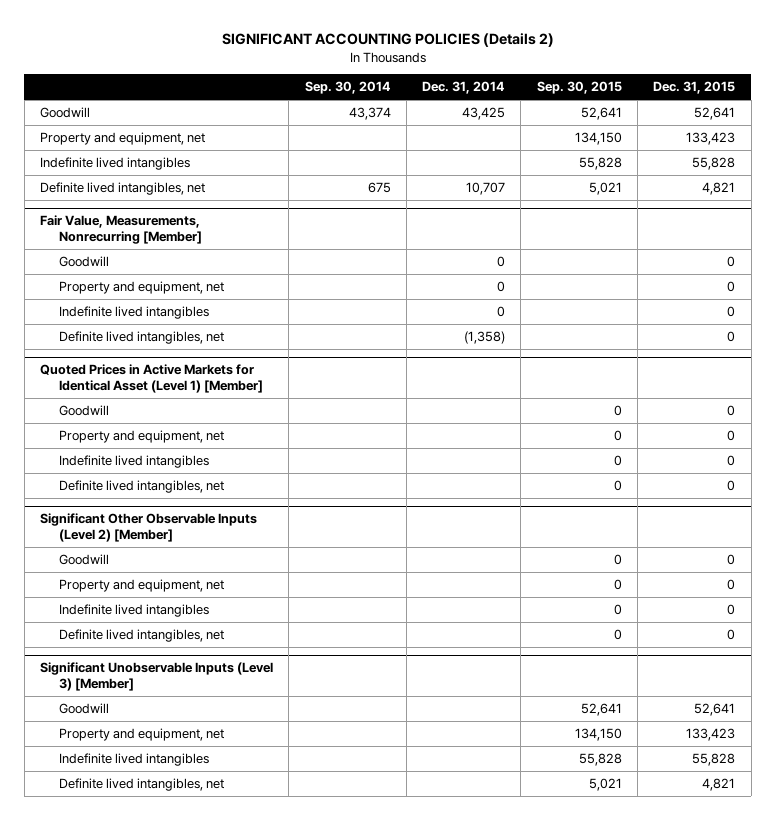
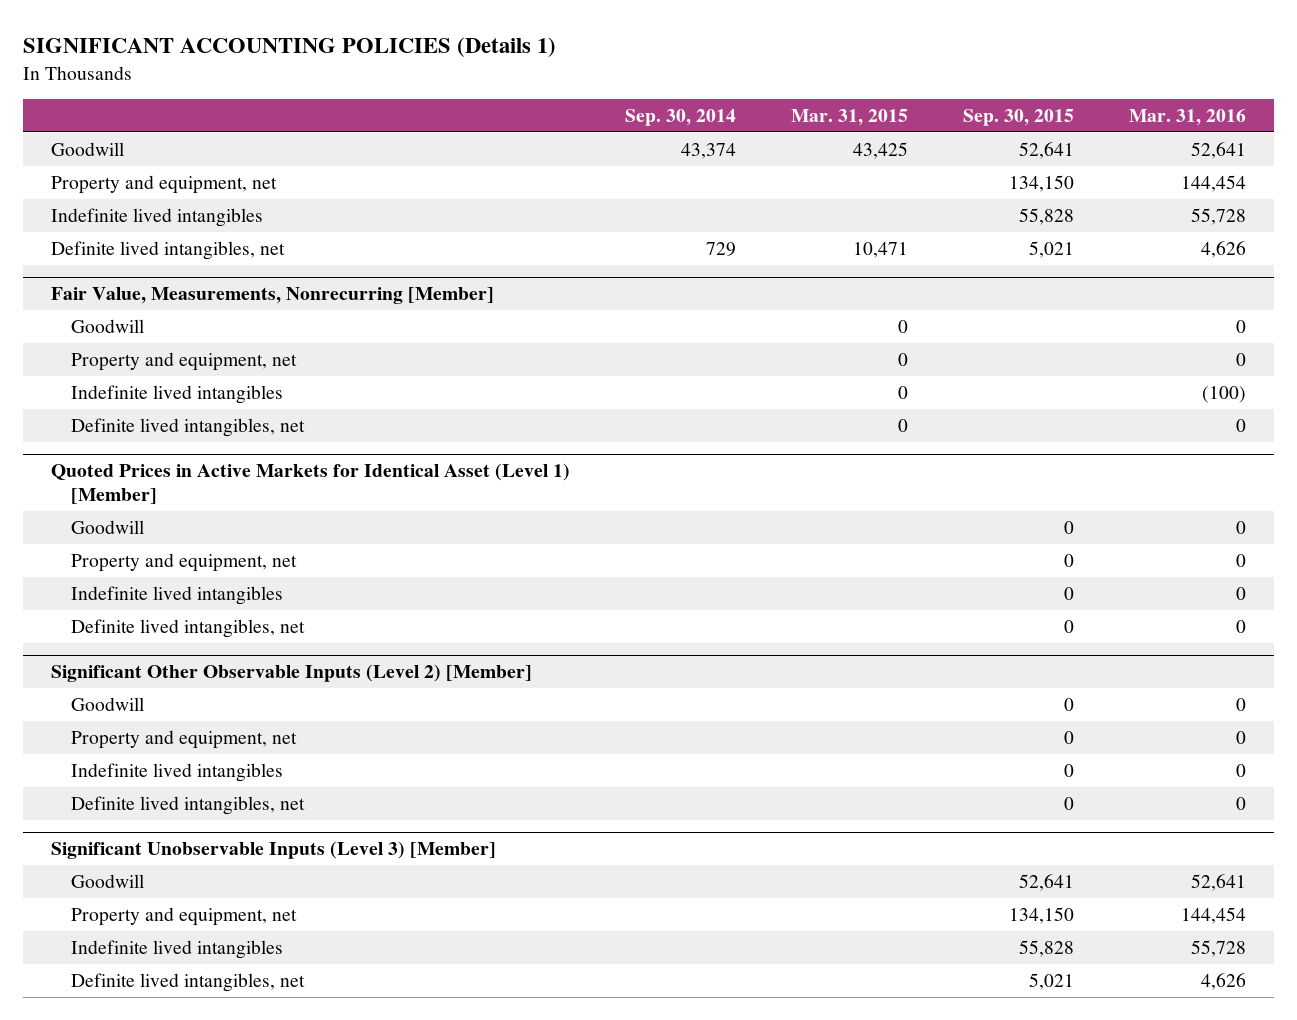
- SIGNIFICANT ACCOUNTING POLICIES (Details 2)
+ SIGNIFICANT ACCOUNTING POLICIES (Details 1)
- | Sep. 30, 2014 | Dec. 31, 2014 | Sep. 30, 2015 | Dec. 31, 2015
+ | Sep. 30, 2014 | Mar. 31, 2015 | Sep. 30, 2015 | Mar. 31, 2016
- Definite lived intangibles, net | 675 | 10,707 | 5,021 | 4,821
+ Definite lived intangibles, net | 729 | 10,471 | 5,021 | 4,626

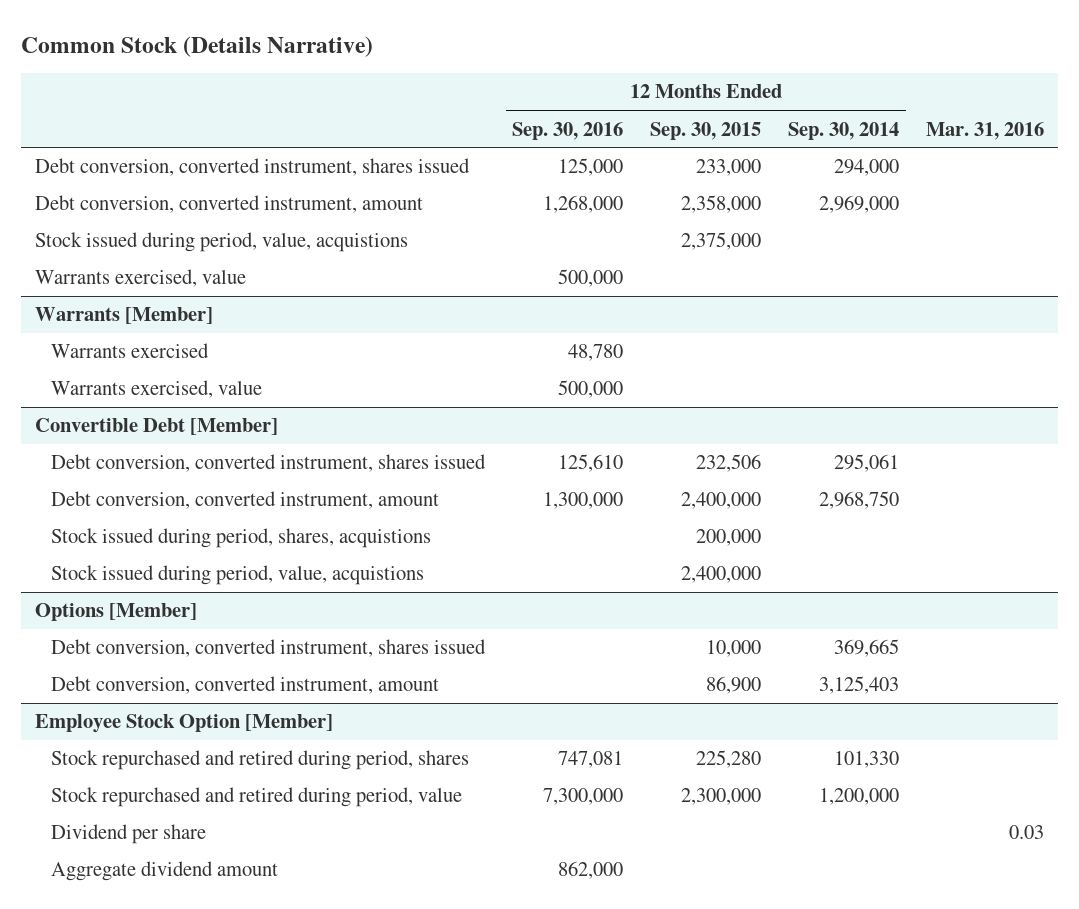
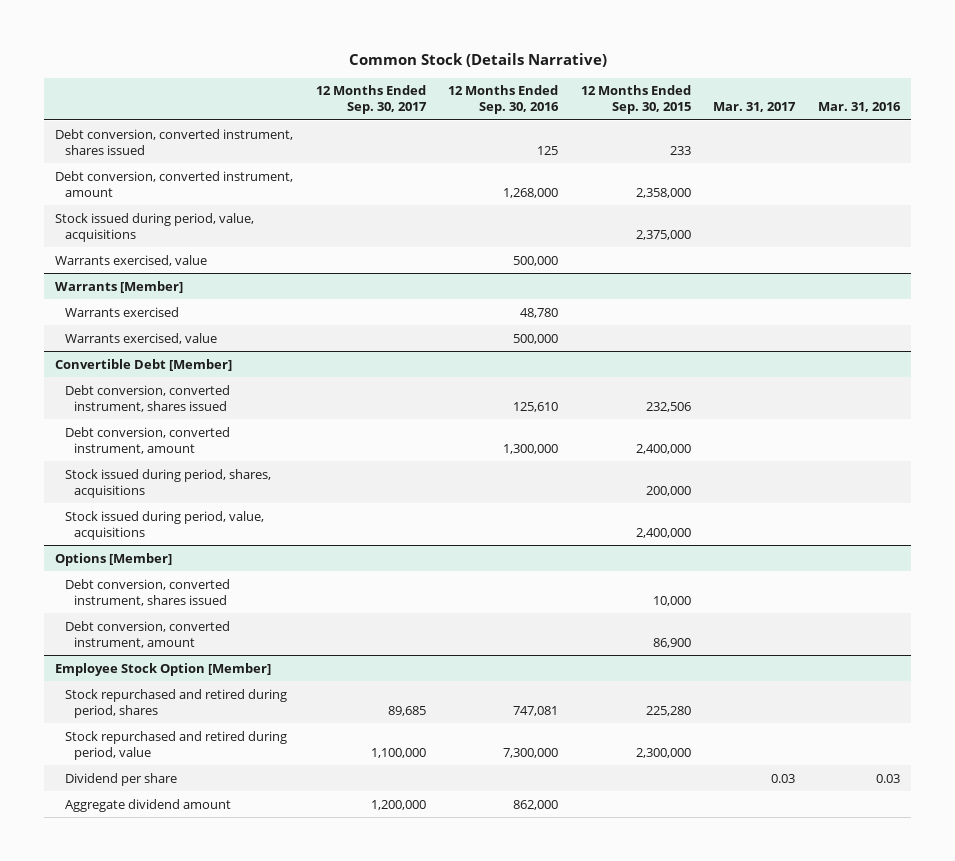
- | 12 Months Ended Sep. 30, 2016 | 12 Months Ended Sep. 30, 2015 | 12 Months Ended Sep. 30, 2014 | Mar. 31, 2016
+ | 12 Months Ended Sep. 30, 2017 | 12 Months Ended Sep. 30, 2016 | 12 Months Ended Sep. 30, 2015 | Mar. 31, 2017 | Mar. 31, 2016
- Debt conversion, converted instrument, shares issued | 125,000 | 233,000 | 294,000 |
+ Debt conversion, converted instrument, shares issued | | 125 | 233 | |
- Stock issued during period, value, acquistions | | 2,375,000 | |
+ Stock issued during period, value, acquisitions | | | 2,375,000 | |
@ Convertible Debt [Member]
- Stock issued during period, shares, acquistions | | 200,000 | |
- Stock issued during period, value, acquistions | | 2,400,000 | |
+ Stock issued during period, shares, acquisitions | | | 200,000 | |
+ Stock issued during period, value, acquisitions | | | 2,400,000 | |

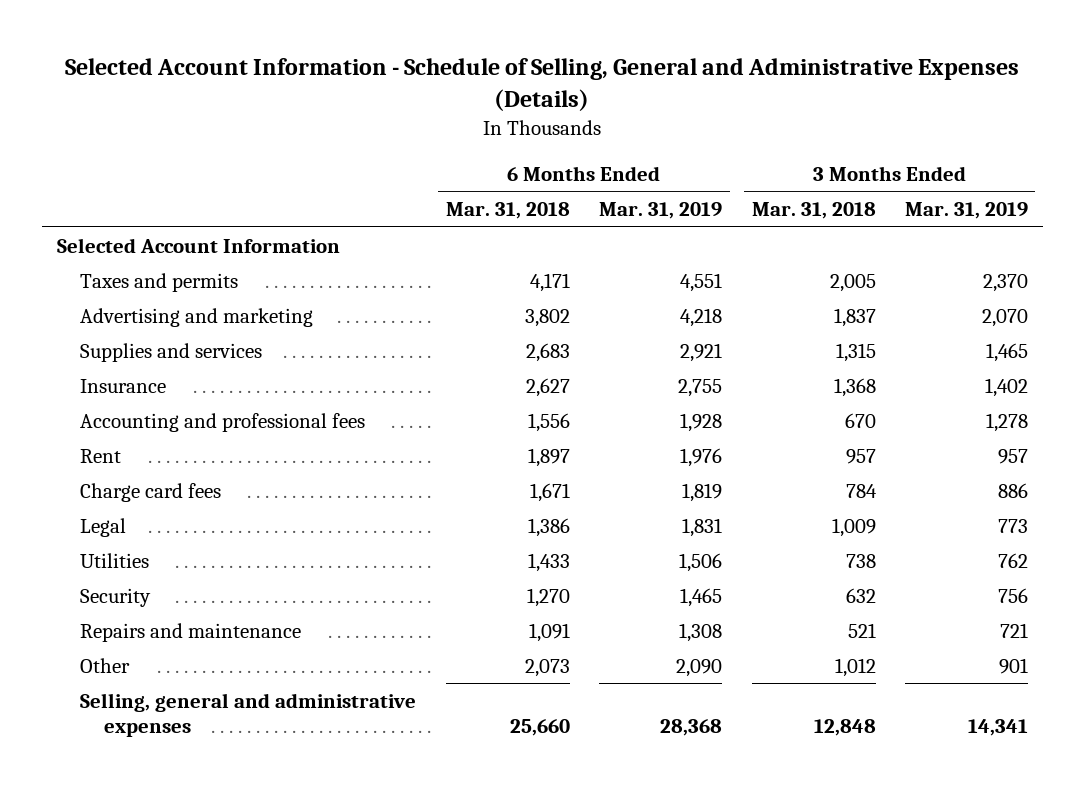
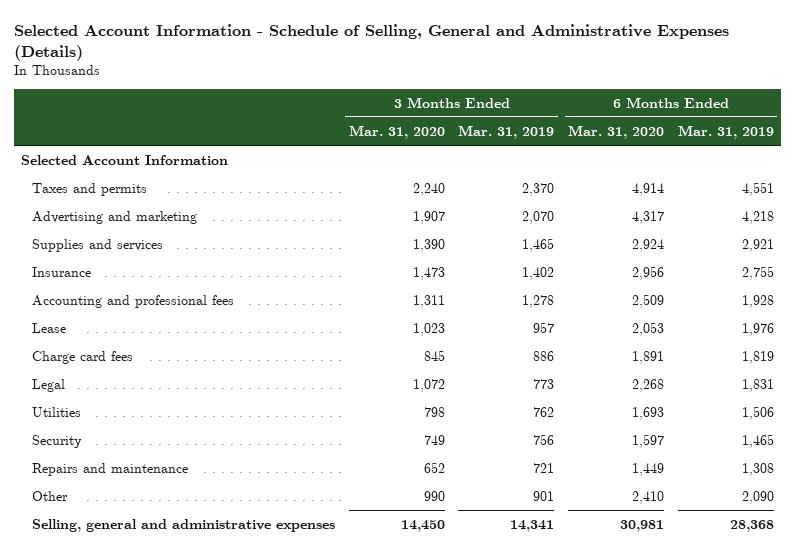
- | 6 Months Ended Mar. 31, 2018 | 6 Months Ended Mar. 31, 2019 | 3 Months Ended Mar. 31, 2018 | 3 Months Ended Mar. 31, 2019
+ | 3 Months Ended Mar. 31, 2020 | 3 Months Ended Mar. 31, 2019 | 6 Months Ended Mar. 31, 2020 | 6 Months Ended Mar. 31, 2019
- Rent | 1,897 | 1,976 | 957 | 957
+ Lease | 1,023 | 957 | 2,053 | 1,976

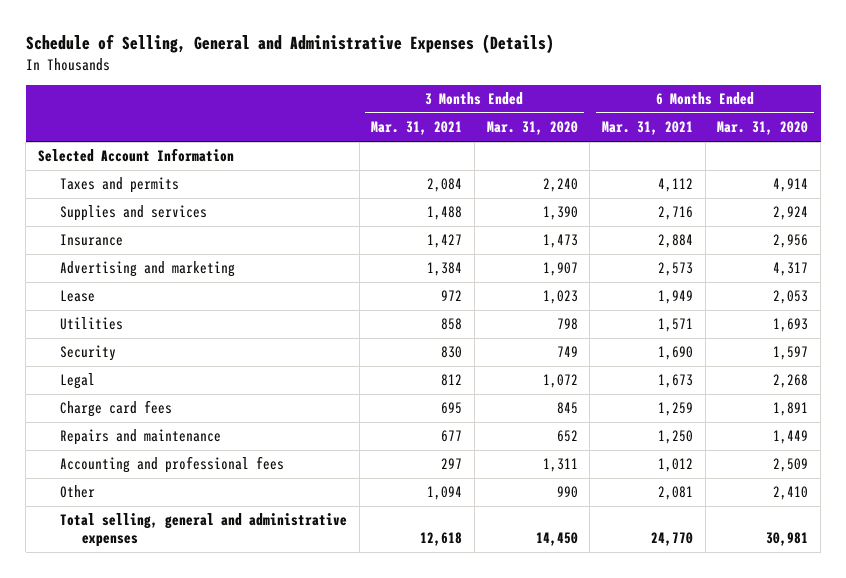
- Selected Account Information - Schedule of Selling, General and Administrative Expenses (Details)
+ Schedule of Selling, General and Administrative Expenses (Details)
- | 3 Months Ended Mar. 31, 2020 | 3 Months Ended Mar. 31, 2019 | 6 Months Ended Mar. 31, 2020 | 6 Months Ended Mar. 31, 2019
+ | 3 Months Ended Mar. 31, 2021 | 3 Months Ended Mar. 31, 2020 | 6 Months Ended Mar. 31, 2021 | 6 Months Ended Mar. 31, 2020
moved down: Advertising and marketing | 1,384 | 1,907 | 2,573 | 4,317
moved down: Legal | 812 | 1,072 | 1,673 | 2,268
moved down: Charge card fees | 695 | 845 | 1,259 | 1,891
moved down: Accounting and professional fees | 297 | 1,311 | 1,012 | 2,509
- Selling, general and administrative expenses | 14,450 | 14,341 | 30,981 | 28,368
+ Total selling, general and administrative expenses | 12,618 | 14,450 | 24,770 | 30,981

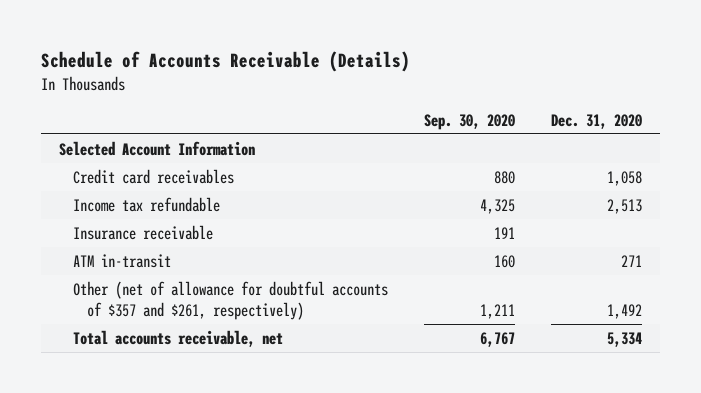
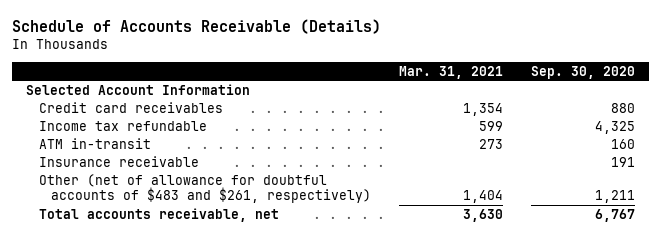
- | Sep. 30, 2020 | Dec. 31, 2020
+ | Mar. 31, 2021 | Sep. 30, 2020
- Other (net of allowance for doubtful accounts of $357 and $261, respectively) | 1,211 | 1,492
moved down: Insurance receivable | | 191
+ Other (net of allowance for doubtful accounts of $483 and $261, respectively) | 1,404 | 1,211

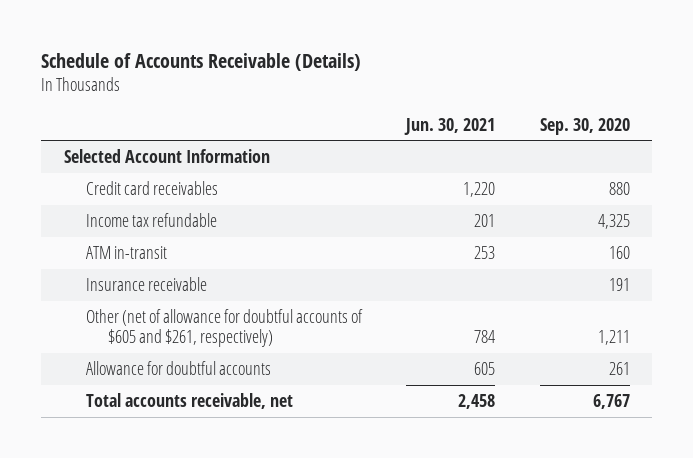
- | Mar. 31, 2021 | Sep. 30, 2020
+ | Jun. 30, 2021 | Sep. 30, 2020
- Other (net of allowance for doubtful accounts of $483 and $261, respectively) | 1,404 | 1,211
+ Other (net of allowance for doubtful accounts of $605 and $261, respectively) | 784 | 1,211
+ Allowance for doubtful accounts | 605 | 261

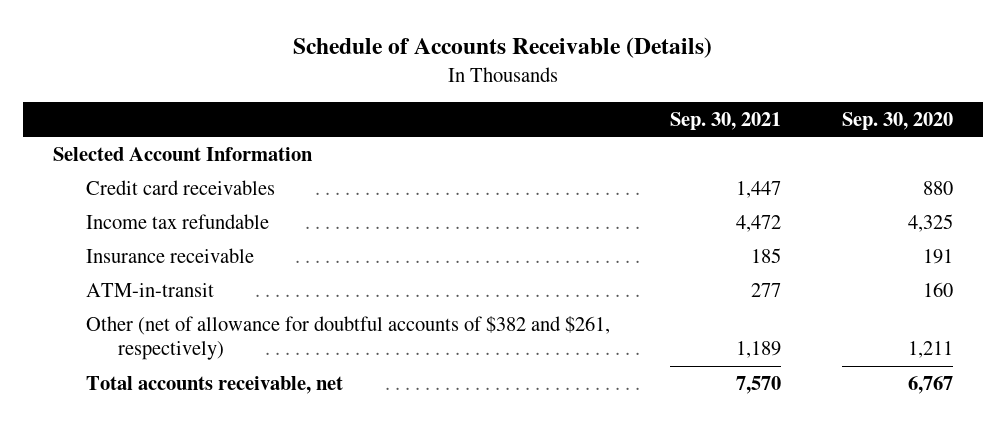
- | Jun. 30, 2021 | Sep. 30, 2020
+ | Sep. 30, 2021 | Sep. 30, 2020
- ATM in-transit | 253 | 160
- Other (net of allowance for doubtful accounts of $605 and $261, respectively) | 784 | 1,211
- Allowance for doubtful accounts | 605 | 261
+ ATM-in-transit | 277 | 160
+ Other (net of allowance for doubtful accounts of $382 and $261, respectively) | 1,189 | 1,211

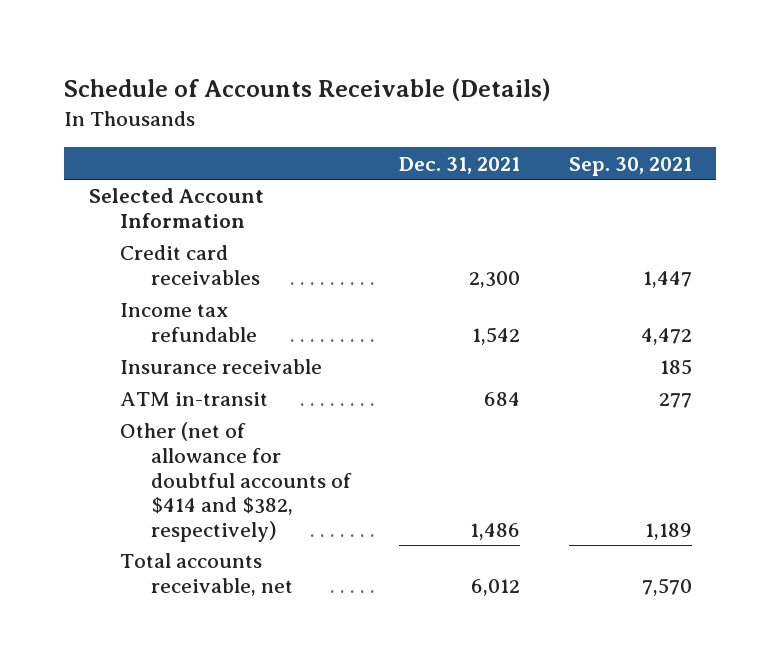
- | Sep. 30, 2021 | Sep. 30, 2020
+ | Dec. 31, 2021 | Sep. 30, 2021
- ATM-in-transit | 277 | 160
- Other (net of allowance for doubtful accounts of $382 and $261, respectively) | 1,189 | 1,211
+ ATM in-transit | 684 | 277
+ Other (net of allowance for doubtful accounts of $414 and $382, respectively) | 1,486 | 1,189

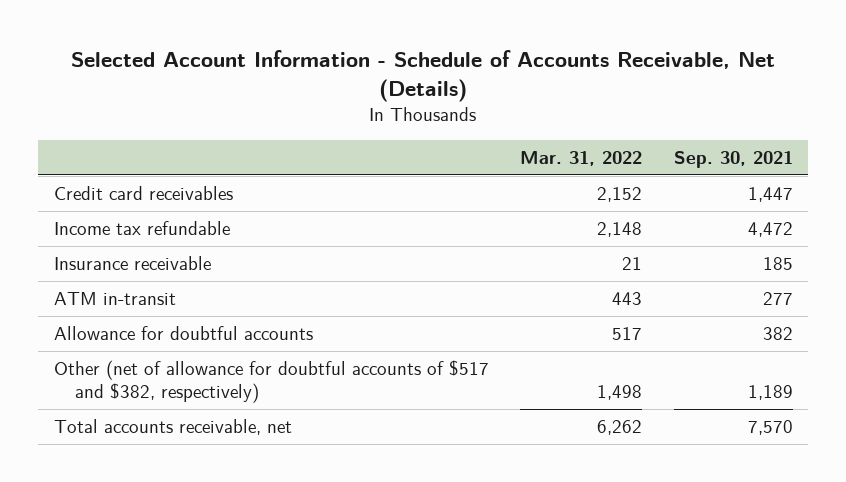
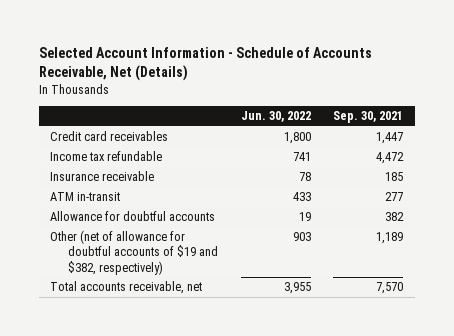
- | Mar. 31, 2022 | Sep. 30, 2021
+ | Jun. 30, 2022 | Sep. 30, 2021
- Other (net of allowance for doubtful accounts of $517 and $382, respectively) | 1,498 | 1,189
+ Other (net of allowance for doubtful accounts of $19 and $382, respectively) | 903 | 1,189

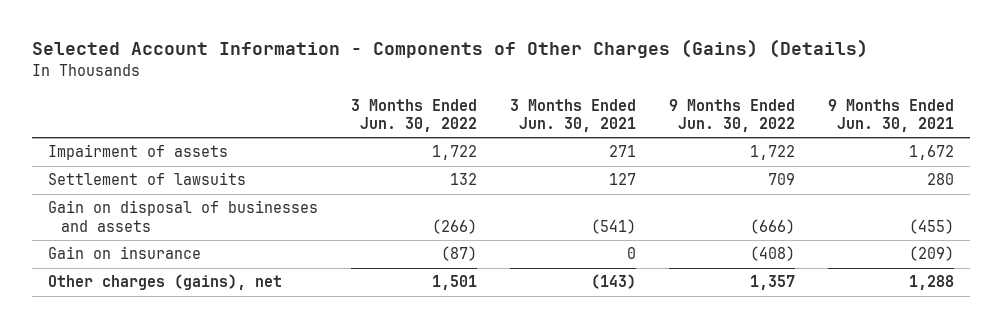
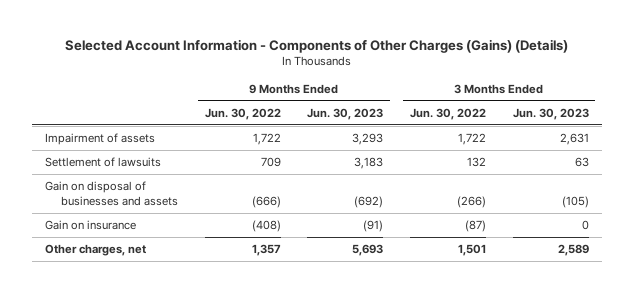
- | 3 Months Ended Jun. 30, 2022 | 3 Months Ended Jun. 30, 2021 | 9 Months Ended Jun. 30, 2022 | 9 Months Ended Jun. 30, 2021
+ | 9 Months Ended Jun. 30, 2022 | 9 Months Ended Jun. 30, 2023 | 3 Months Ended Jun. 30, 2022 | 3 Months Ended Jun. 30, 2023
- Other charges (gains), net | 1,501 | (143) | 1,357 | 1,288
+ Other charges, net | 1,357 | 5,693 | 1,501 | 2,589

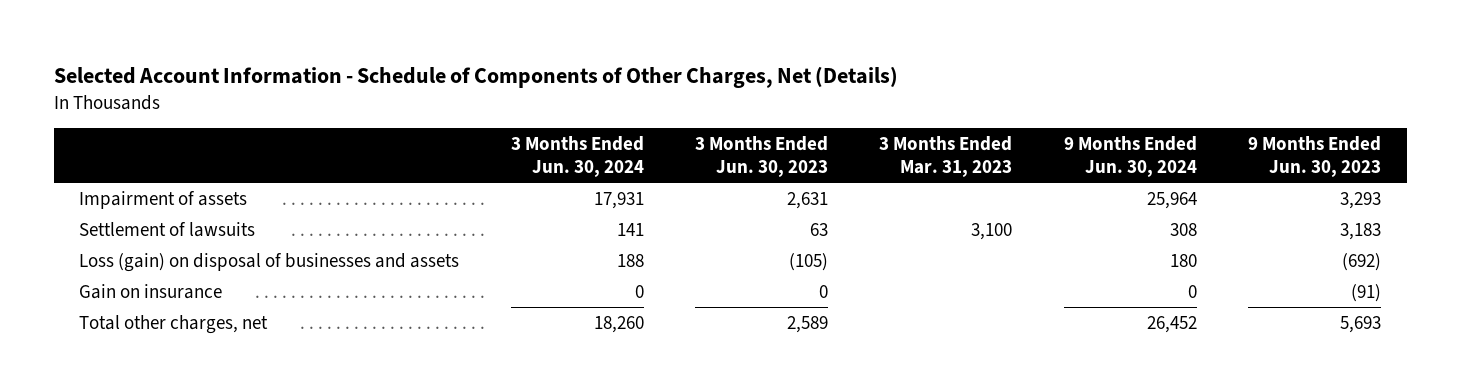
- Selected Account Information - Components of Other Charges (Gains) (Details)
+ Selected Account Information - Schedule of Components of Other Charges, Net (Details)
- | 9 Months Ended Jun. 30, 2022 | 9 Months Ended Jun. 30, 2023 | 3 Months Ended Jun. 30, 2022 | 3 Months Ended Jun. 30, 2023
+ | 3 Months Ended Jun. 30, 2024 | 3 Months Ended Jun. 30, 2023 | 3 Months Ended Mar. 31, 2023 | 9 Months Ended Jun. 30, 2024 | 9 Months Ended Jun. 30, 2023
- Gain on disposal of businesses and assets | (666) | (692) | (266) | (105)
+ Loss (gain) on disposal of businesses and assets | 188 | (105) | | 180 | (692)
- Other charges, net | 1,357 | 5,693 | 1,501 | 2,589
+ Total other charges, net | 18,260 | 2,589 | | 26,452 | 5,693

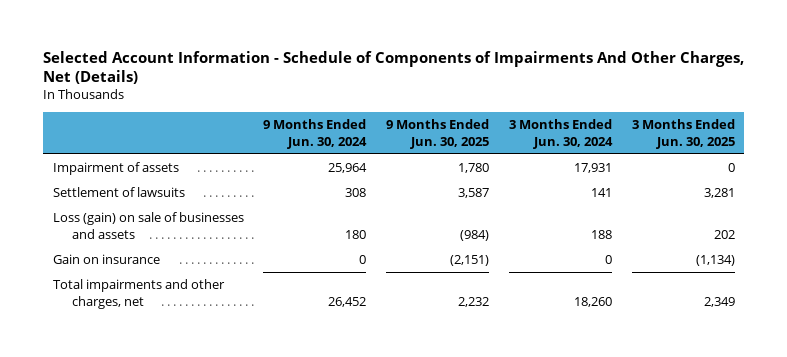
- Selected Account Information - Schedule of Components of Other Charges, Net (Details)
+ Selected Account Information - Schedule of Components of Impairments And Other Charges, Net (Details)
- | 3 Months Ended Jun. 30, 2024 | 3 Months Ended Jun. 30, 2023 | 3 Months Ended Mar. 31, 2023 | 9 Months Ended Jun. 30, 2024 | 9 Months Ended Jun. 30, 2023
+ | 9 Months Ended Jun. 30, 2024 | 9 Months Ended Jun. 30, 2025 | 3 Months Ended Jun. 30, 2024 | 3 Months Ended Jun. 30, 2025
- Loss (gain) on disposal of businesses and assets | 188 | (105) | | 180 | (692)
+ Loss (gain) on sale of businesses and assets | 180 | (984) | 188 | 202
- Total other charges, net | 18,260 | 2,589 | | 26,452 | 5,693
+ Total impairments and other charges, net | 26,452 | 2,232 | 18,260 | 2,349

